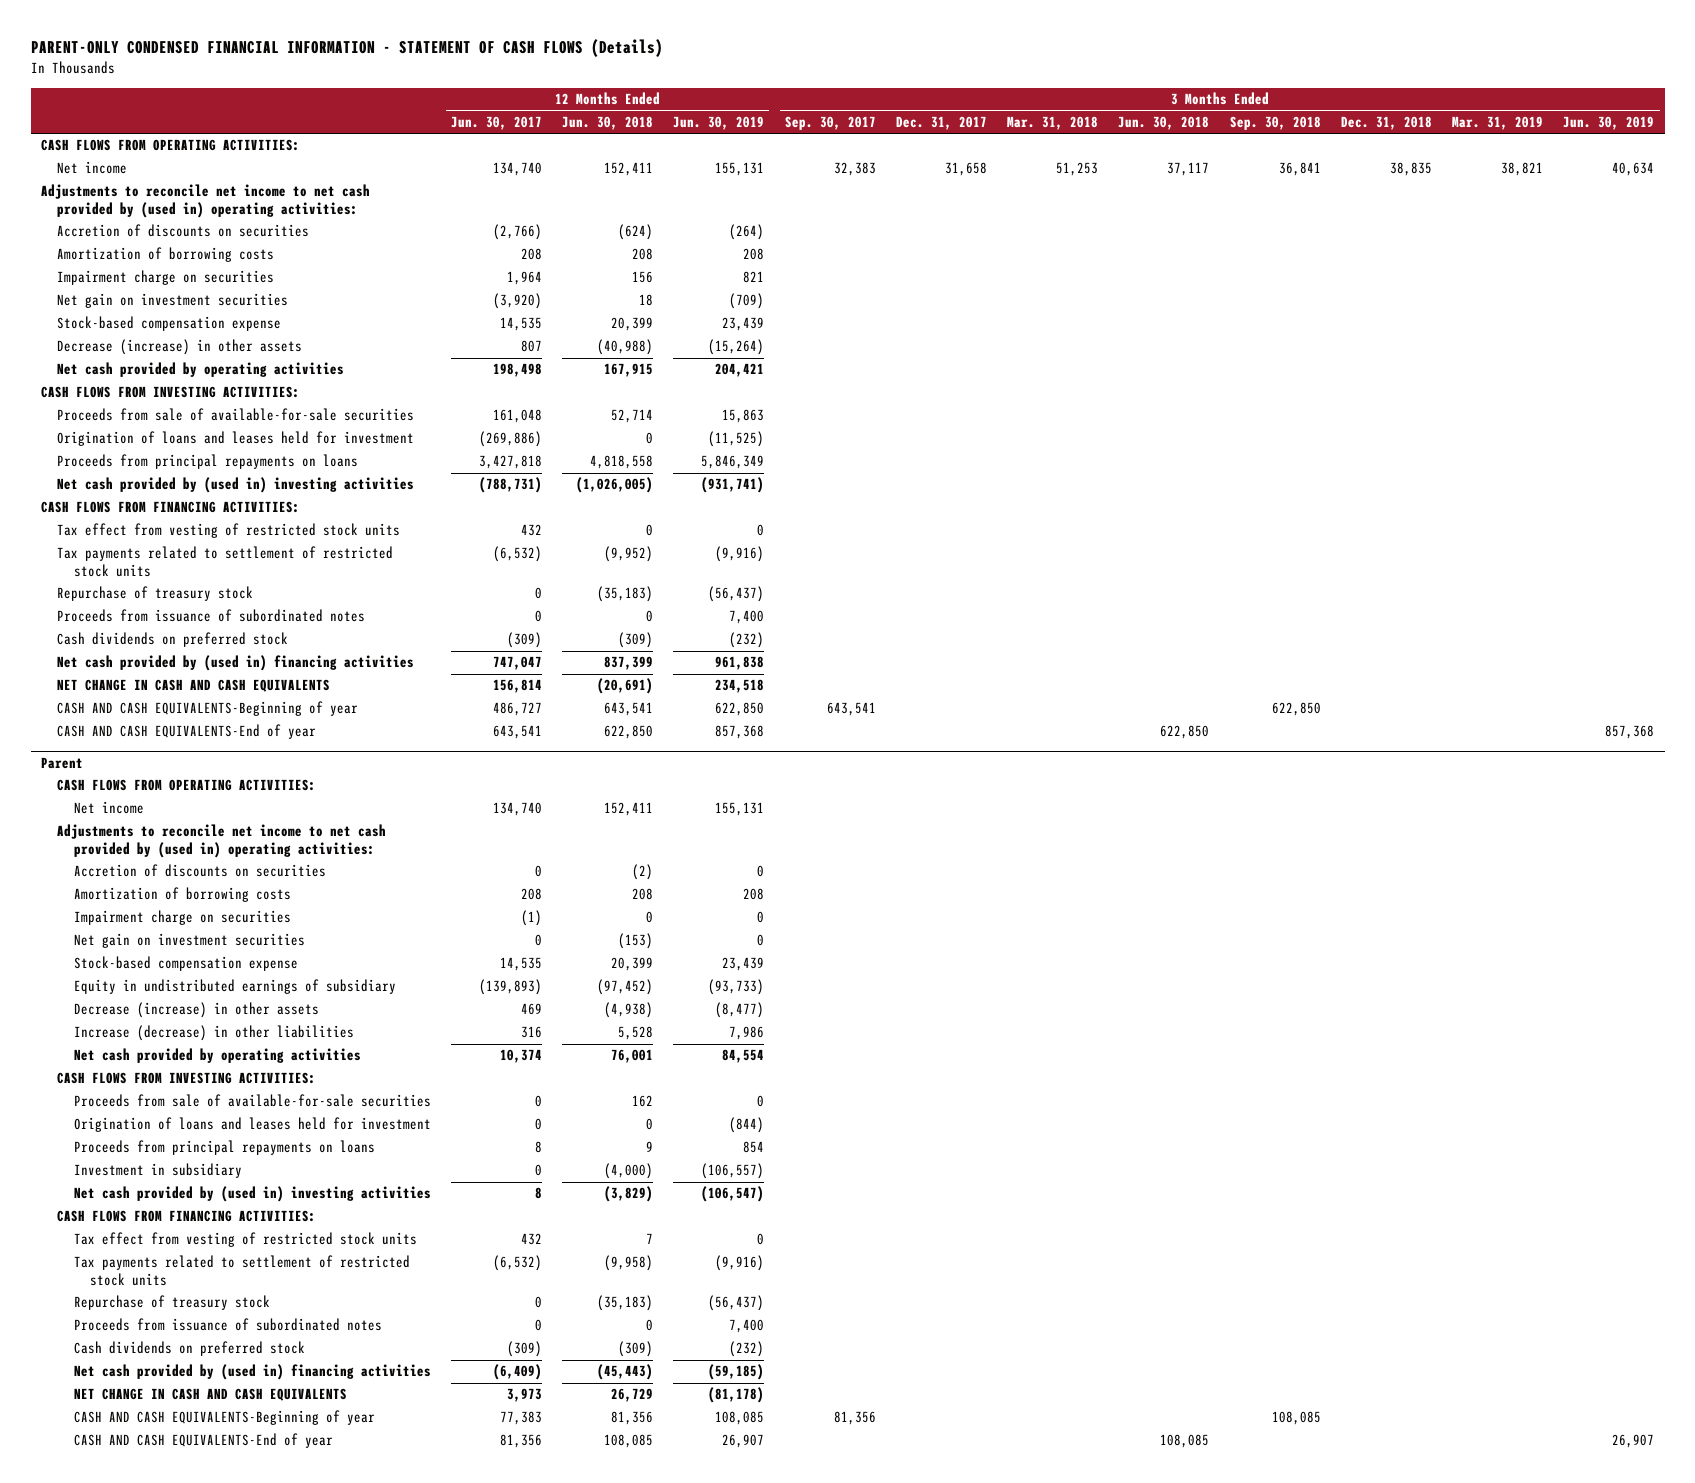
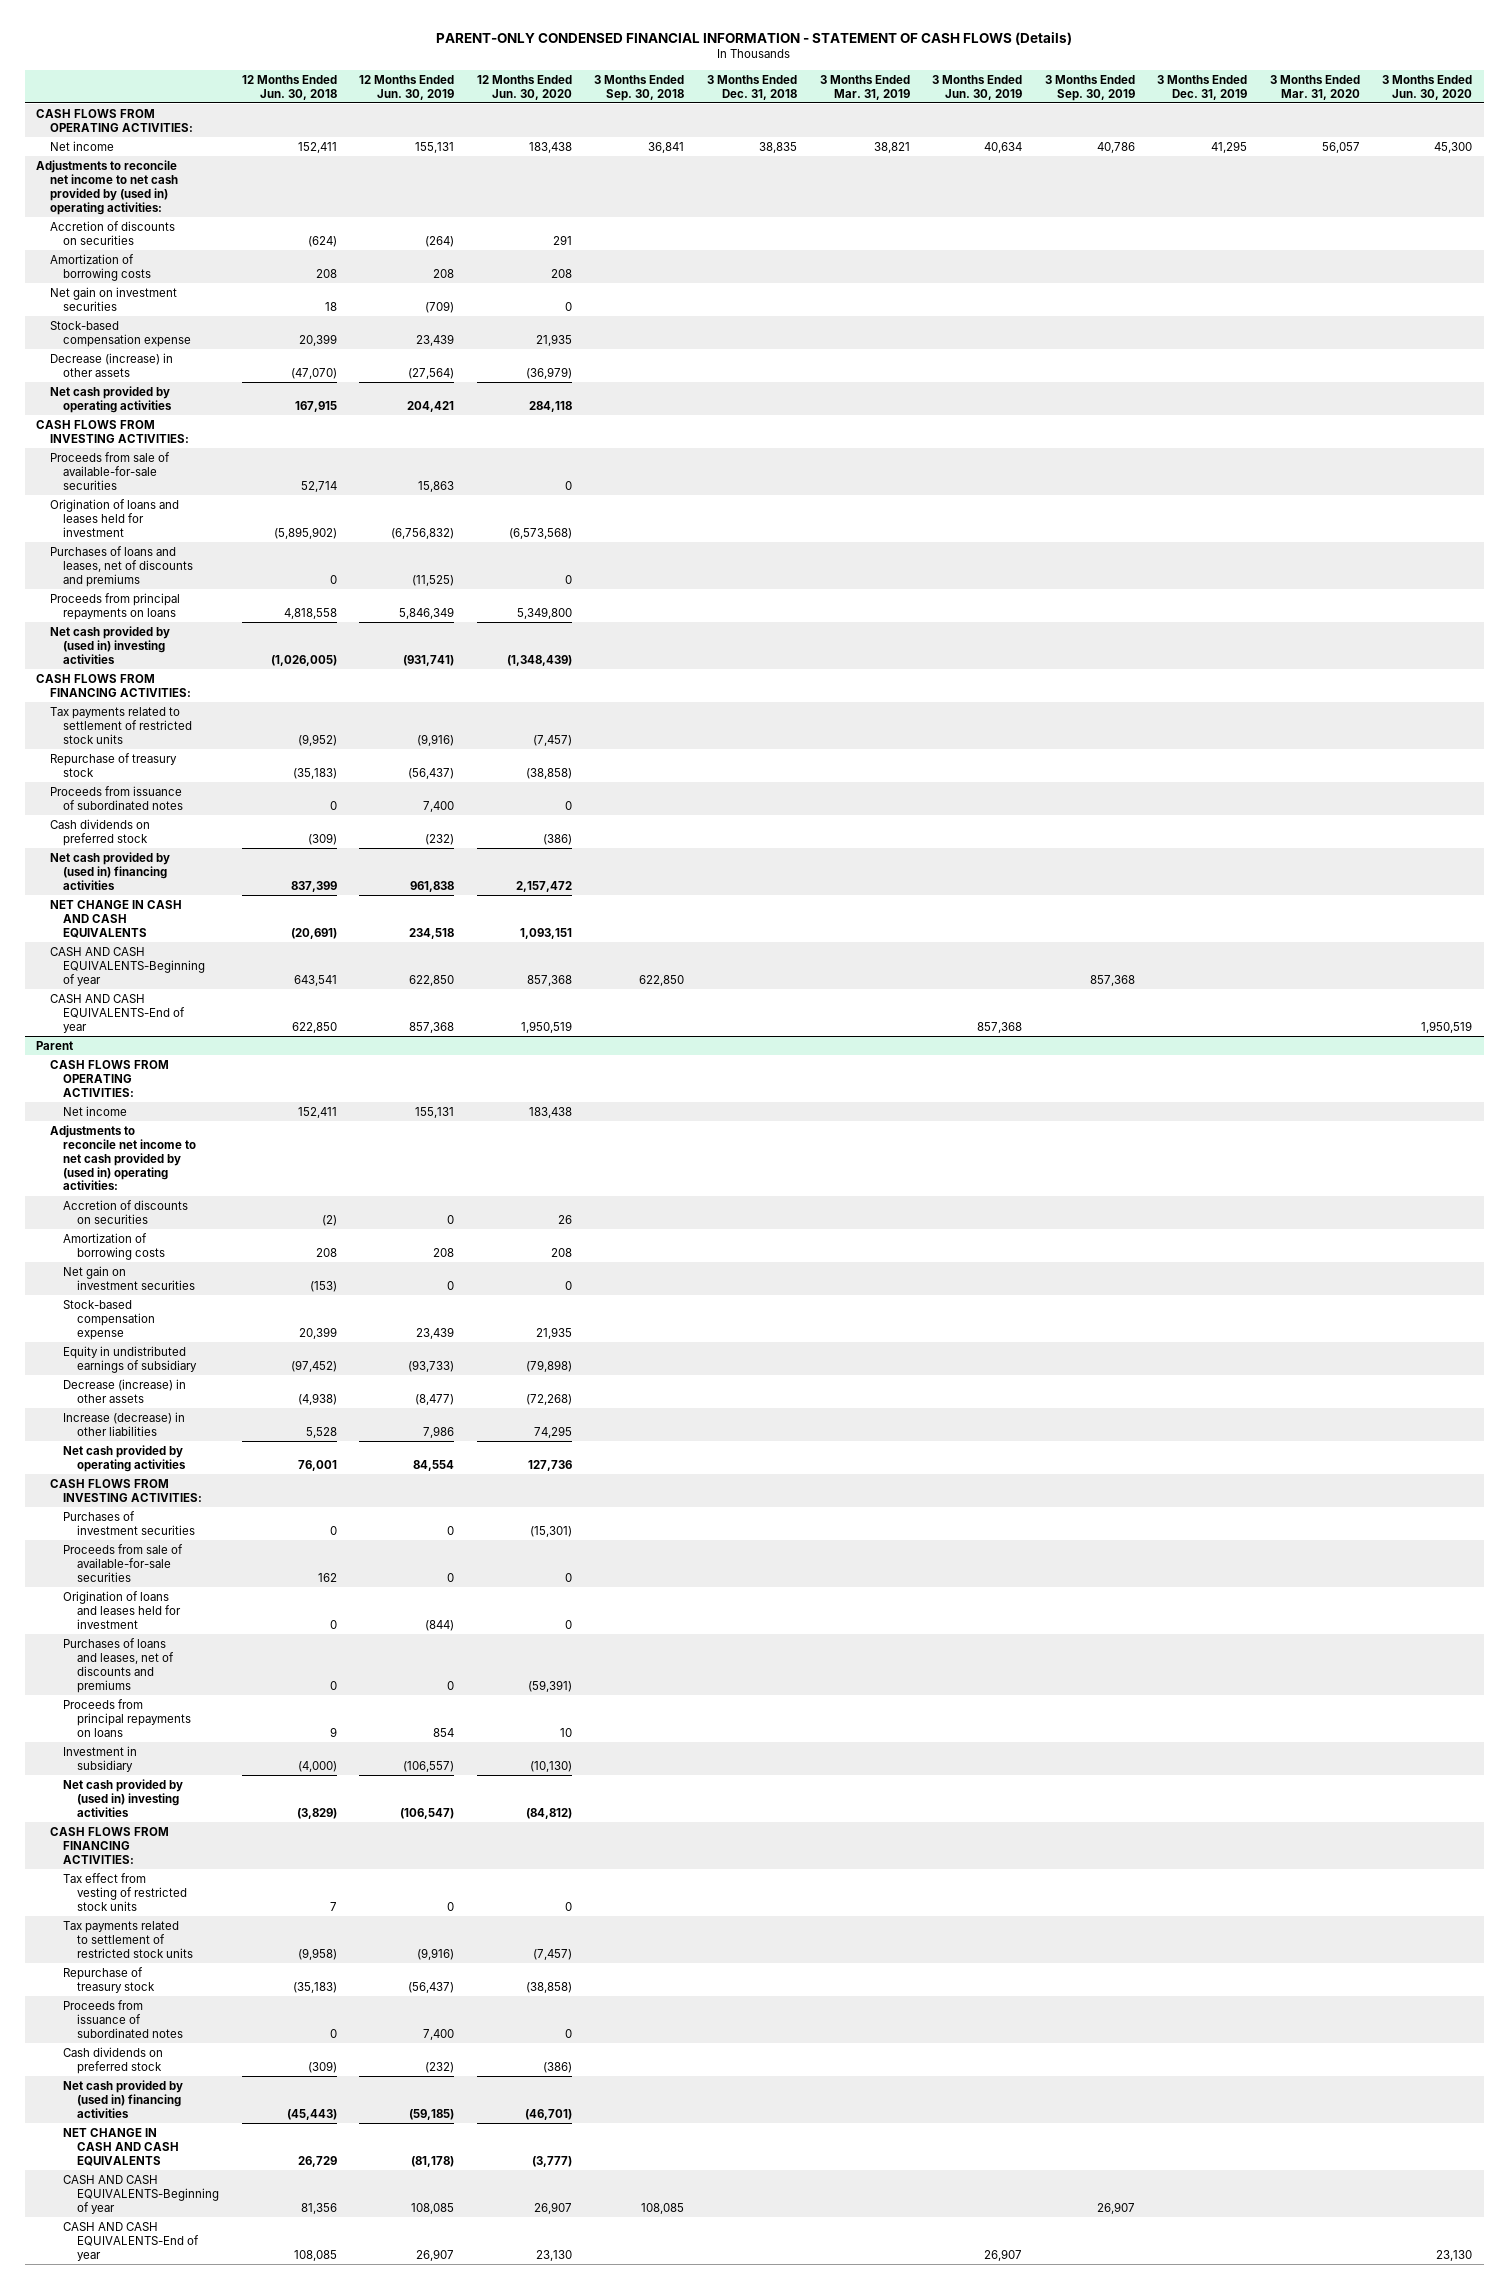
- | 12 Months Ended Jun. 30, 2017 | 12 Months Ended Jun. 30, 2018 | 12 Months Ended Jun. 30, 2019 | 3 Months Ended Sep. 30, 2017 | 3 Months Ended Dec. 31, 2017 | 3 Months Ended Mar. 31, 2018 | 3 Months Ended Jun. 30, 2018 | 3 Months Ended Sep. 30, 2018 | 3 Months Ended Dec. 31, 2018 | 3 Months Ended Mar. 31, 2019 | 3 Months Ended Jun. 30, 2019
+ | 12 Months Ended Jun. 30, 2018 | 12 Months Ended Jun. 30, 2019 | 12 Months Ended Jun. 30, 2020 | 3 Months Ended Sep. 30, 2018 | 3 Months Ended Dec. 31, 2018 | 3 Months Ended Mar. 31, 2019 | 3 Months Ended Jun. 30, 2019 | 3 Months Ended Sep. 30, 2019 | 3 Months Ended Dec. 31, 2019 | 3 Months Ended Mar. 31, 2020 | 3 Months Ended Jun. 30, 2020
- Impairment charge on securities | 1,964 | 156 | 821 | | | | | | | |
- Decrease (increase) in other assets | 807 | (40,988) | (15,264) | | | | | | | |
+ Decrease (increase) in other assets | (47,070) | (27,564) | (36,979) | | | | | | | |
- Origination of loans and leases held for investment | (269,886) | 0 | (11,525) | | | | | | | |
+ Origination of loans and leases held for investment | (5,895,902) | (6,756,832) | (6,573,568) | | | | | | | |
+ Purchases of loans and leases, net of discounts and premiums | 0 | (11,525) | 0 | | | | | | | |
- Tax effect from vesting of restricted stock units | 432 | 0 | 0 | | | | | | | |
@ Parent
- Impairment charge on securities | (1) | 0 | 0 | | | | | | | |
+ Purchases of investment securities | 0 | 0 | (15,301) | | | | | | | |
+ Purchases of loans and leases, net of discounts and premiums | 0 | 0 | (59,391) | | | | | | | |

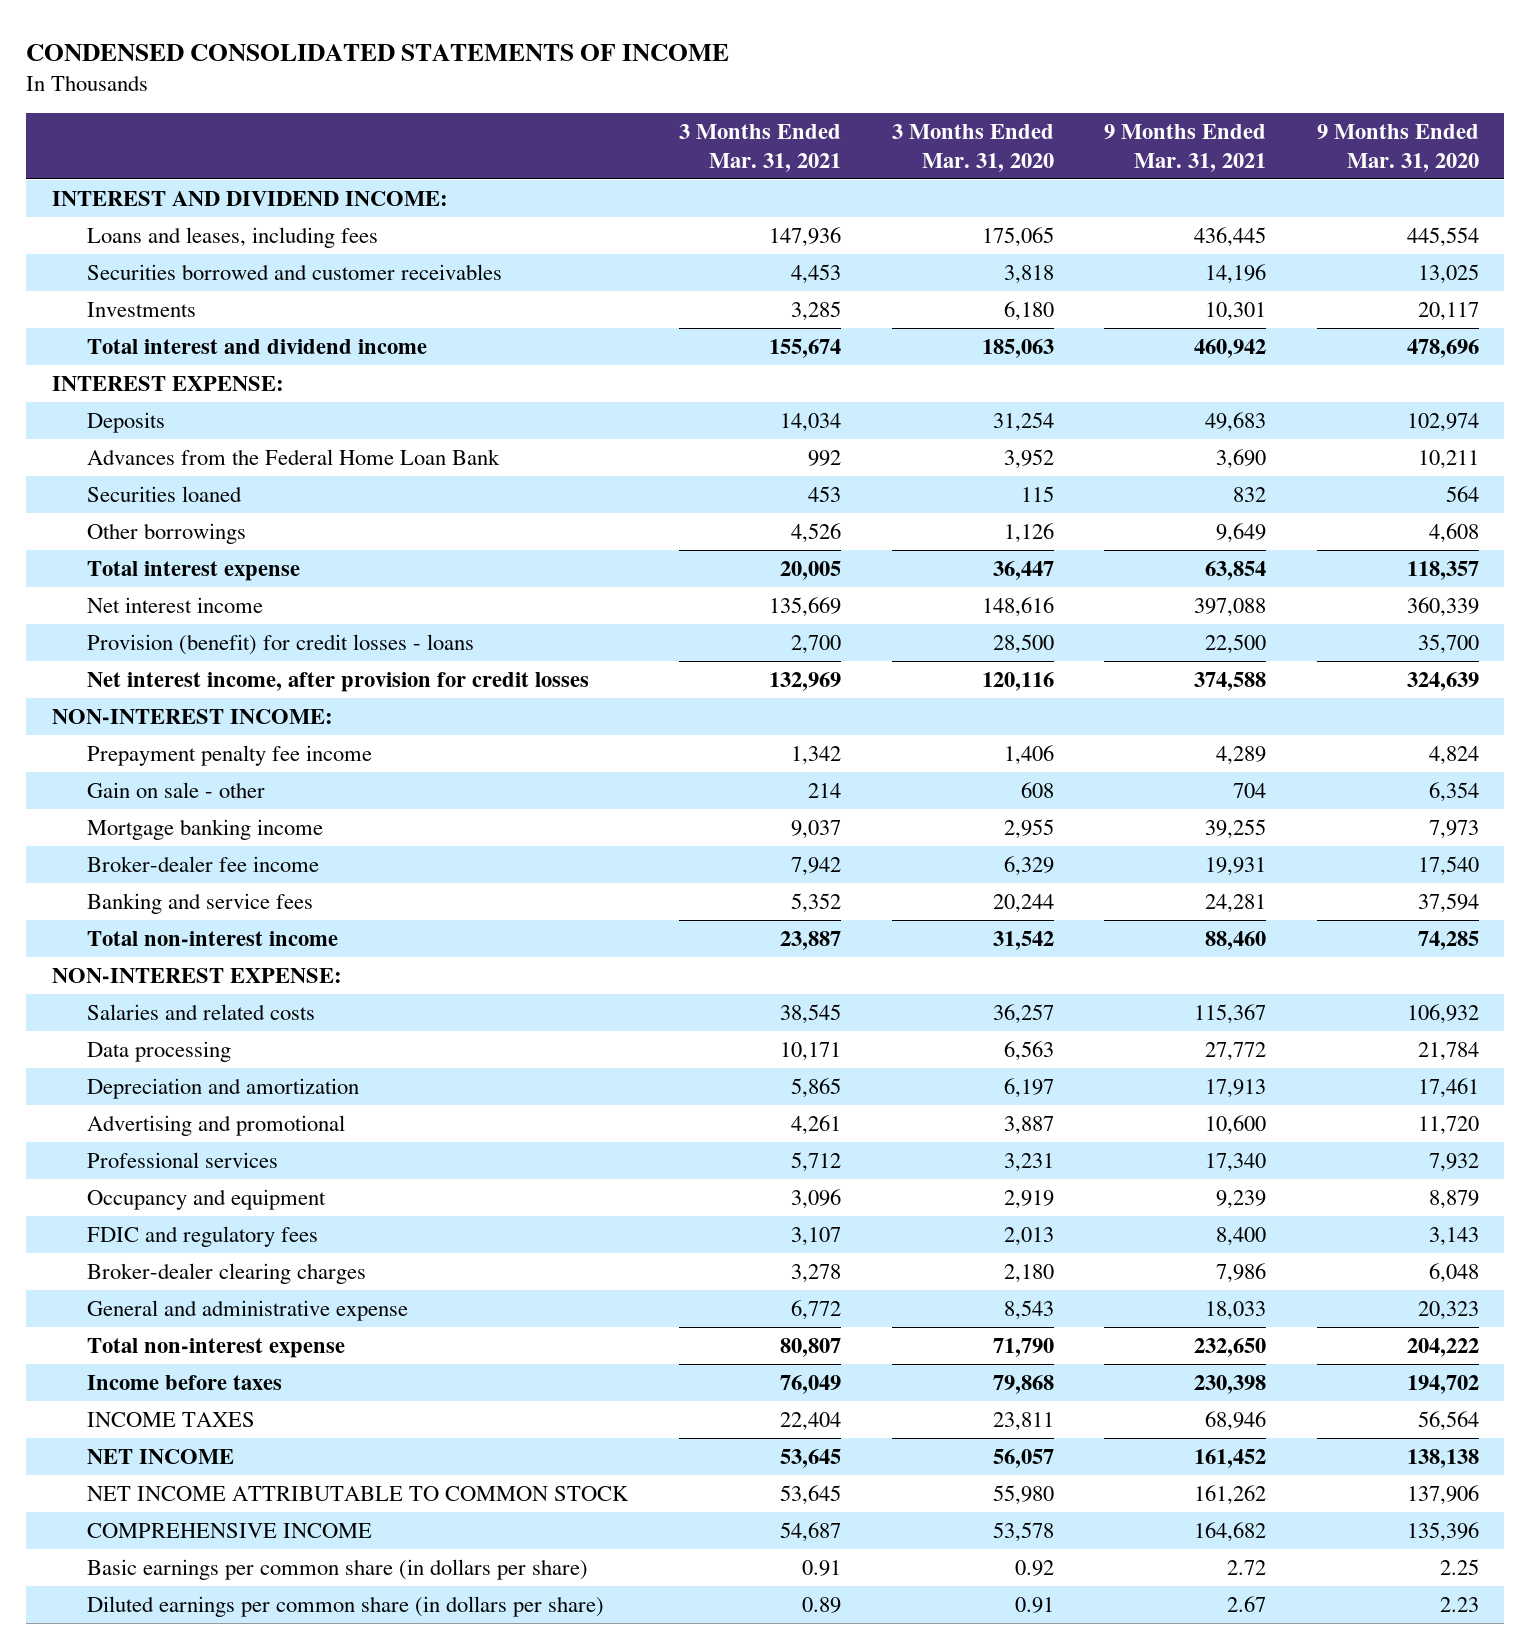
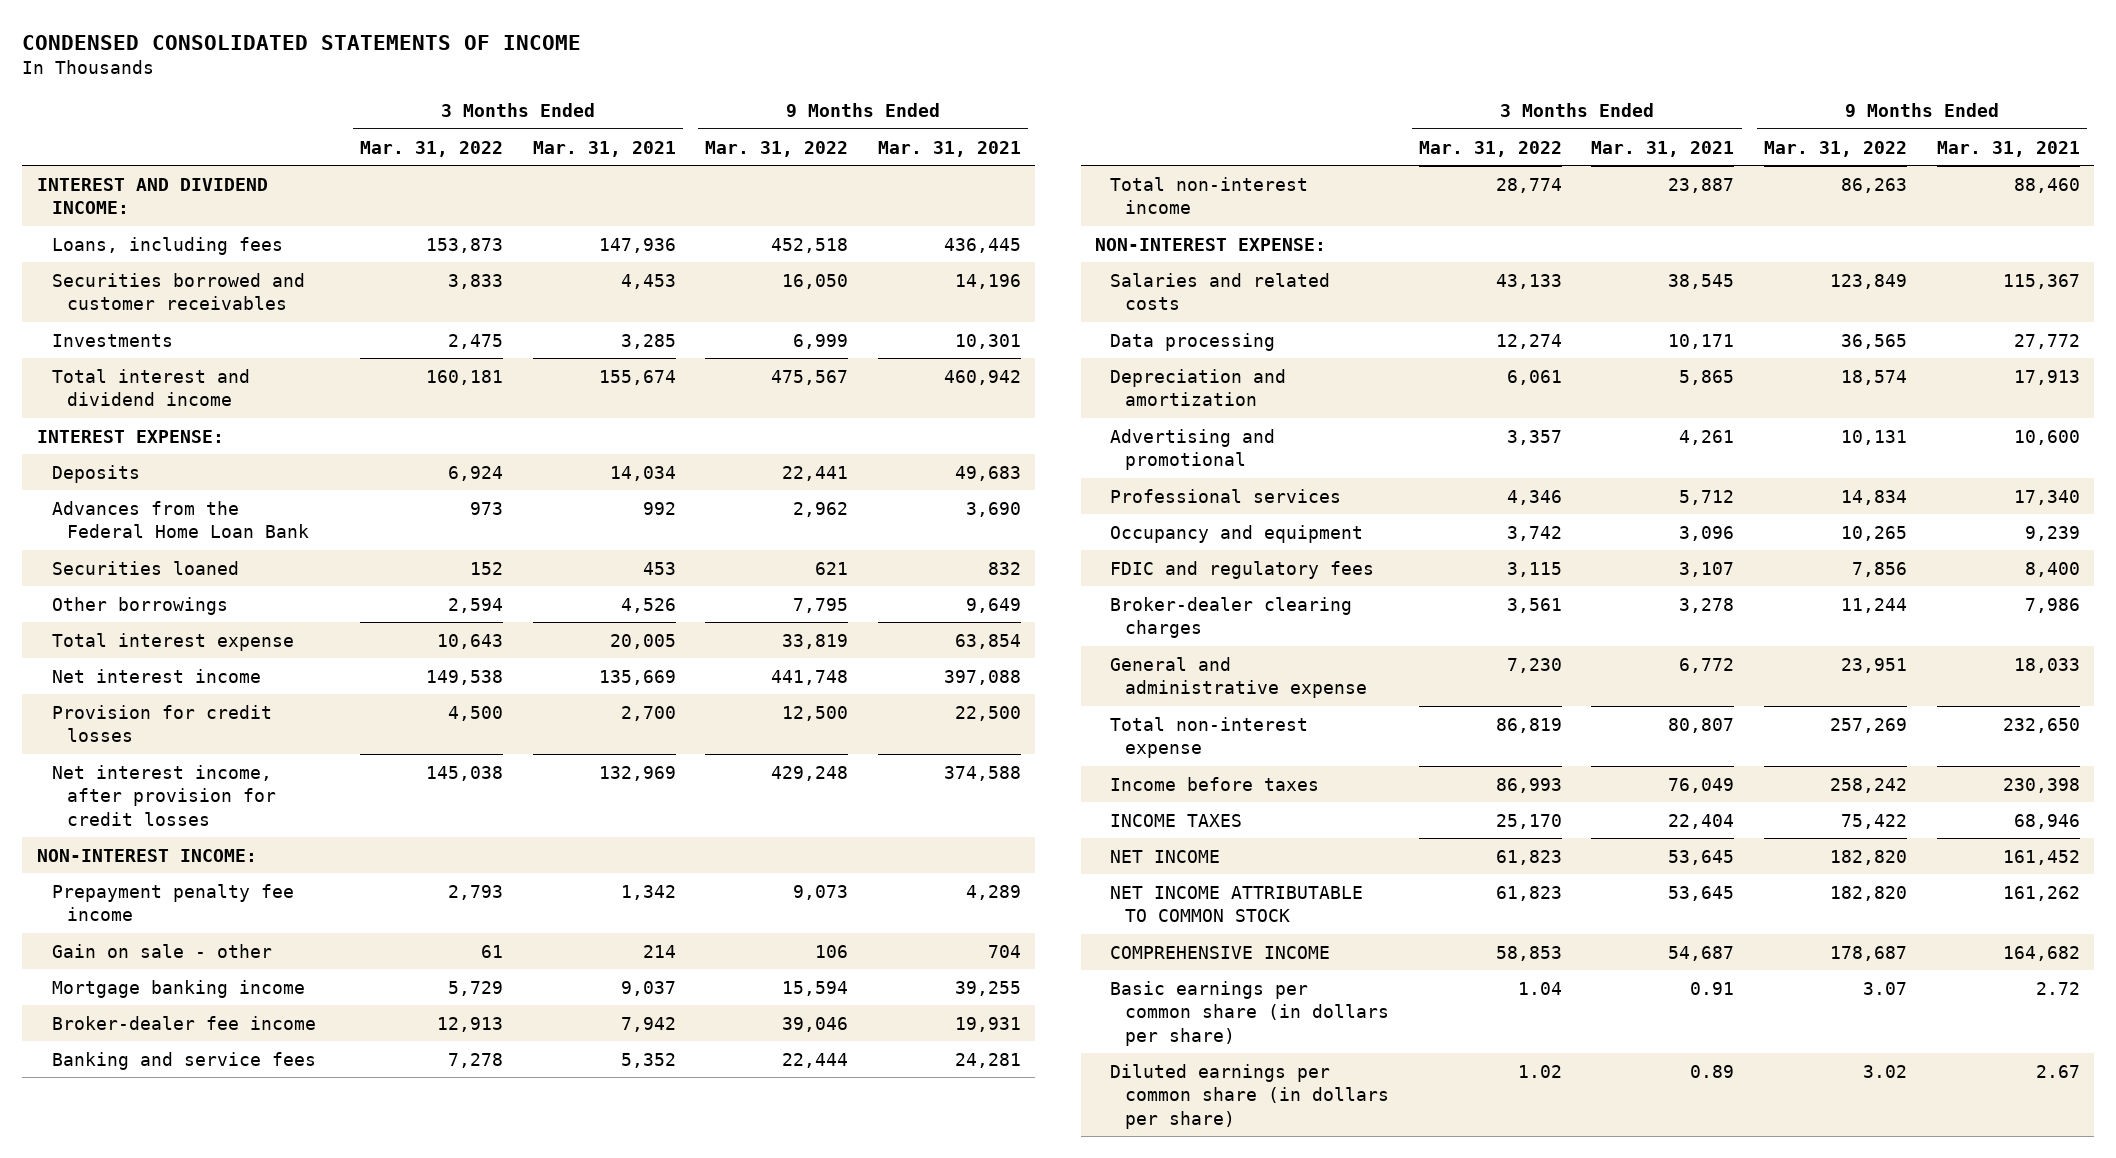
- | 3 Months Ended Mar. 31, 2021 | 3 Months Ended Mar. 31, 2020 | 9 Months Ended Mar. 31, 2021 | 9 Months Ended Mar. 31, 2020
+ | 3 Months Ended Mar. 31, 2022 | 3 Months Ended Mar. 31, 2021 | 9 Months Ended Mar. 31, 2022 | 9 Months Ended Mar. 31, 2021
- Loans and leases, including fees | 147,936 | 175,065 | 436,445 | 445,554
+ Loans, including fees | 153,873 | 147,936 | 452,518 | 436,445
- Provision (benefit) for credit losses - loans | 2,700 | 28,500 | 22,500 | 35,700
+ Provision for credit losses | 4,500 | 2,700 | 12,500 | 22,500

